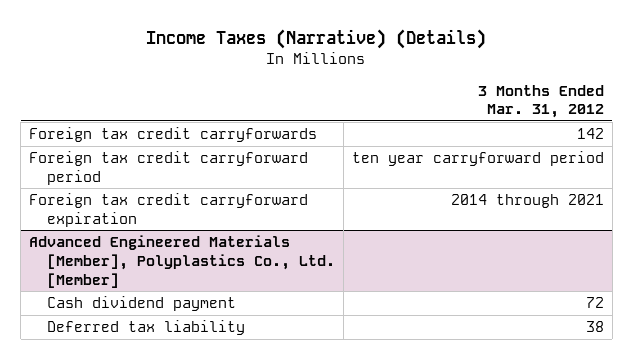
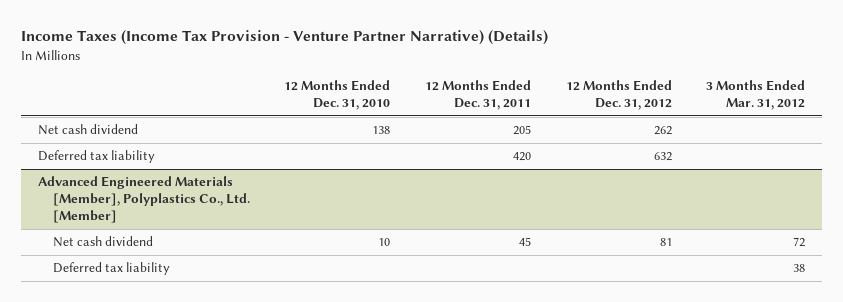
- Income Taxes (Narrative) (Details)
+ Income Taxes (Income Tax Provision - Venture Partner Narrative) (Details)
- | 3 Months Ended Mar. 31, 2012
+ | 12 Months Ended Dec. 31, 2010 | 12 Months Ended Dec. 31, 2011 | 12 Months Ended Dec. 31, 2012 | 3 Months Ended Mar. 31, 2012
- Foreign tax credit carryforwards | 142
- Foreign tax credit carryforward period | ten year carryforward period
- Foreign tax credit carryforward expiration | 2014 through 2021
+ Net cash dividend | 138 | 205 | 262 |
+ Deferred tax liability | | 420 | 632 |
@ Advanced Engineered Materials [Member], Polyplastics Co., Ltd. [Member]
- Cash dividend payment | 72
+ Net cash dividend | 10 | 45 | 81 | 72

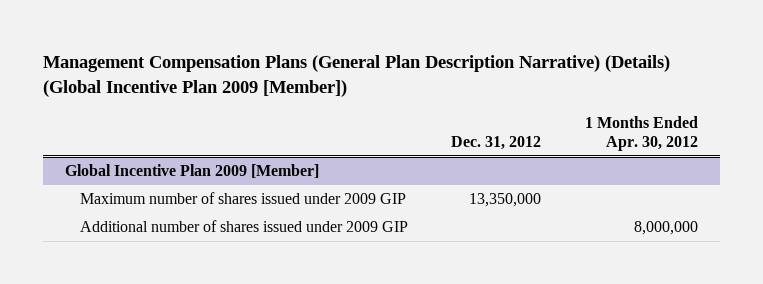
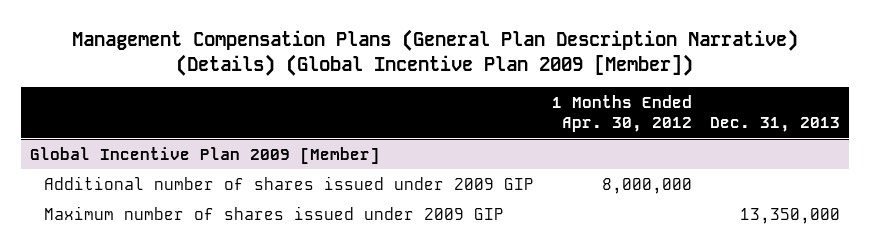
- | Dec. 31, 2012 | 1 Months Ended Apr. 30, 2012
+ | 1 Months Ended Apr. 30, 2012 | Dec. 31, 2013
@ Global Incentive Plan 2009 [Member]
moved down: Maximum number of shares issued under 2009 GIP | | 13,350,000

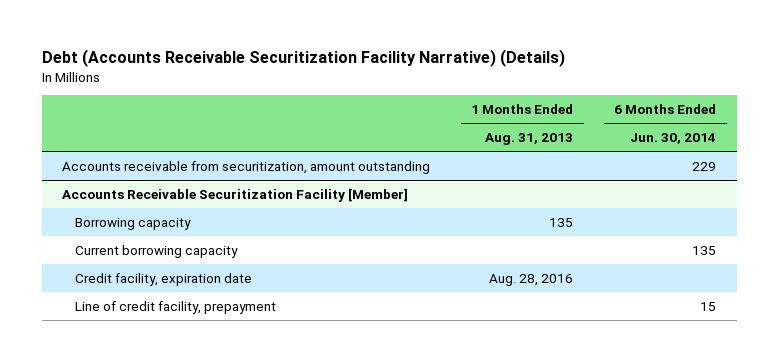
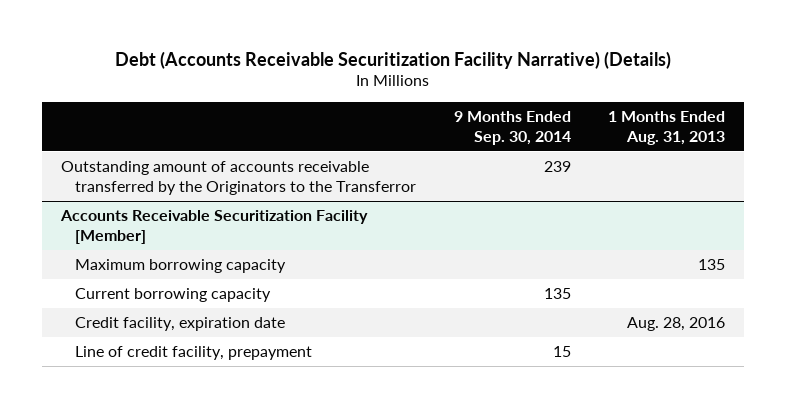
- | 1 Months Ended Aug. 31, 2013 | 6 Months Ended Jun. 30, 2014
+ | 9 Months Ended Sep. 30, 2014 | 1 Months Ended Aug. 31, 2013
- Accounts receivable from securitization, amount outstanding | | 229
+ Outstanding amount of accounts receivable transferred by the Originators to the Transferror | 239 |
@ Accounts Receivable Securitization Facility [Member]
- Borrowing capacity | 135 |
+ Maximum borrowing capacity | | 135

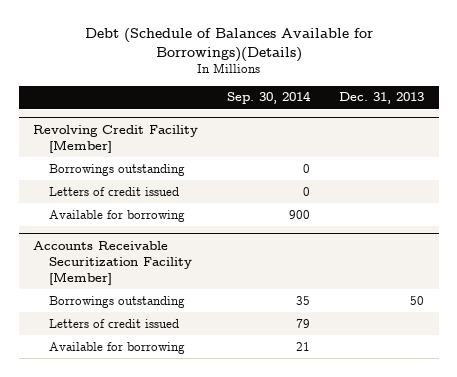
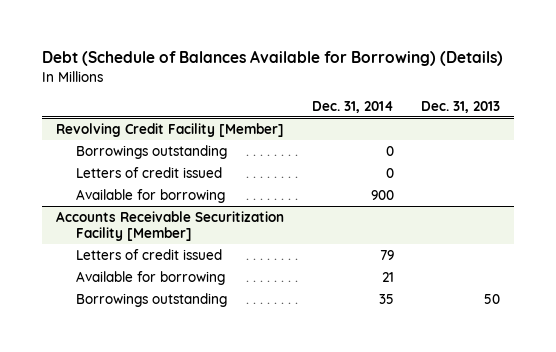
- Debt (Schedule of Balances Available for Borrowings)(Details)
+ Debt (Schedule of Balances Available for Borrowing) (Details)
- | Sep. 30, 2014 | Dec. 31, 2013
+ | Dec. 31, 2014 | Dec. 31, 2013
@ Accounts Receivable Securitization Facility [Member]
moved down: Borrowings outstanding | 35 | 50

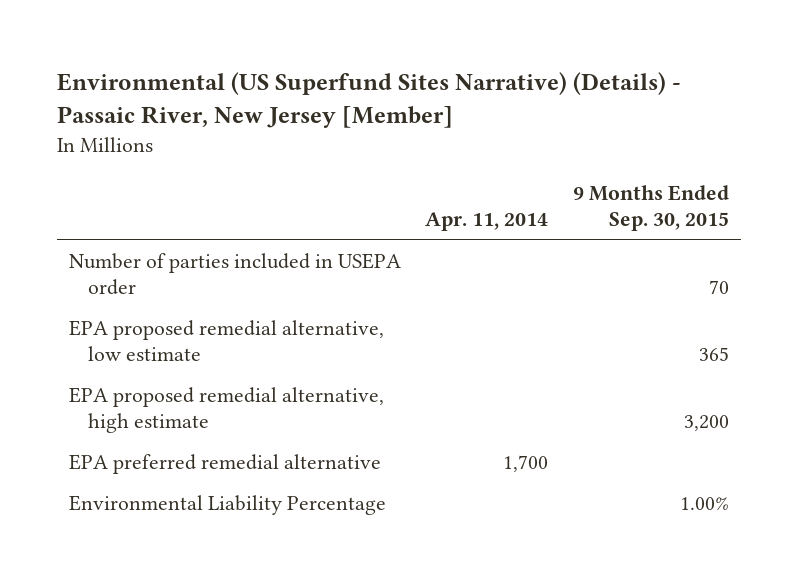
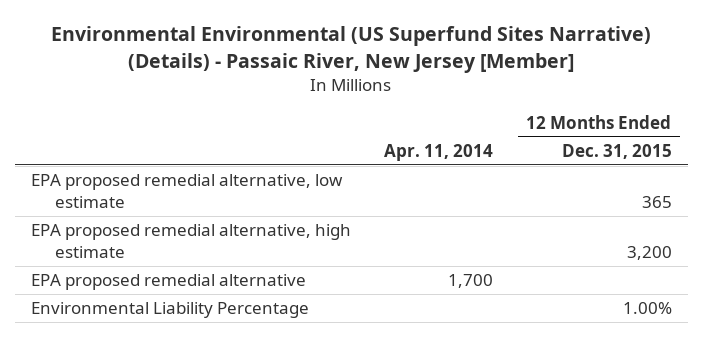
- Environmental (US Superfund Sites Narrative) (Details) - Passaic River, New Jersey [Member]
+ Environmental Environmental (US Superfund Sites Narrative) (Details) - Passaic River, New Jersey [Member]
- | Apr. 11, 2014 | 9 Months Ended Sep. 30, 2015
+ | Apr. 11, 2014 | 12 Months Ended Dec. 31, 2015
- Number of parties included in USEPA order | | 70
- EPA preferred remedial alternative | 1,700 |
+ EPA proposed remedial alternative | 1,700 |

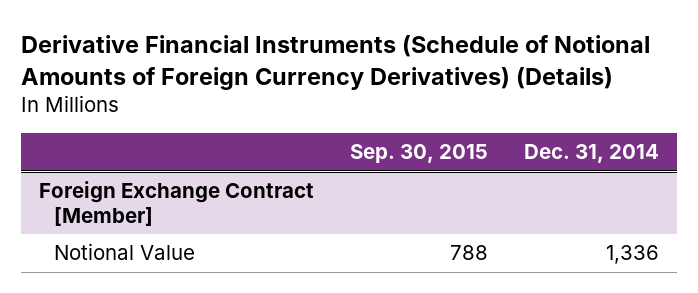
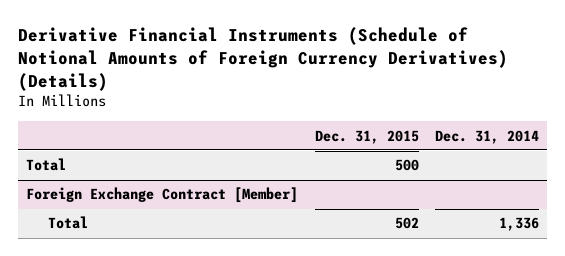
- | Sep. 30, 2015 | Dec. 31, 2014
+ | Dec. 31, 2015 | Dec. 31, 2014
+ Total | 500 |
@ Foreign Exchange Contract [Member]
- Notional Value | 788 | 1,336
+ Total | 502 | 1,336

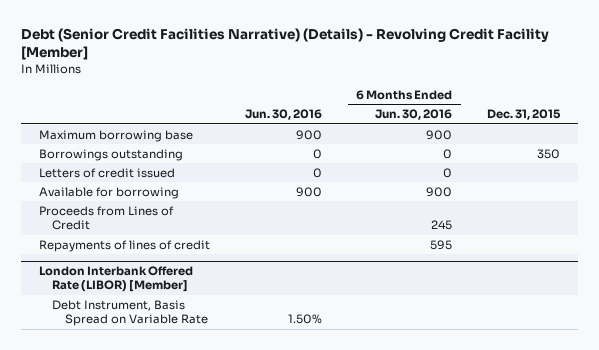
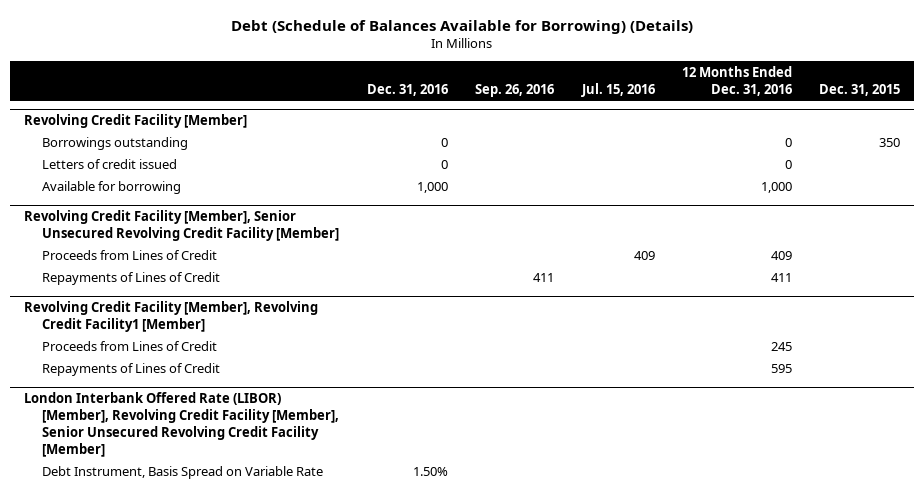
- Debt (Senior Credit Facilities Narrative) (Details) - Revolving Credit Facility [Member]
+ Debt (Schedule of Balances Available for Borrowing) (Details)
- | Jun. 30, 2016 | 6 Months Ended Jun. 30, 2016 | Dec. 31, 2015
+ | Dec. 31, 2016 | Sep. 26, 2016 | Jul. 15, 2016 | 12 Months Ended Dec. 31, 2016 | Dec. 31, 2015
- Maximum borrowing base | 900 | 900 |
+ Revolving Credit Facility [Member]
- Proceeds from Lines of Credit | | 245 |
- Repayments of lines of credit | | 595 |
- London Interbank Offered Rate (LIBOR) [Member]
+ Revolving Credit Facility [Member], Senior Unsecured Revolving Credit Facility [Member]
+ Proceeds from Lines of Credit | | | 409 | 409 |
+ Repayments of Lines of Credit | | 411 | | 411 |
+ Revolving Credit Facility [Member], Revolving Credit Facility1 [Member]
+ Proceeds from Lines of Credit | | | | 245 |
+ Repayments of Lines of Credit | | | | 595 |
+ London Interbank Offered Rate (LIBOR) [Member], Revolving Credit Facility [Member], Senior Unsecured Revolving Credit Facility [Member]

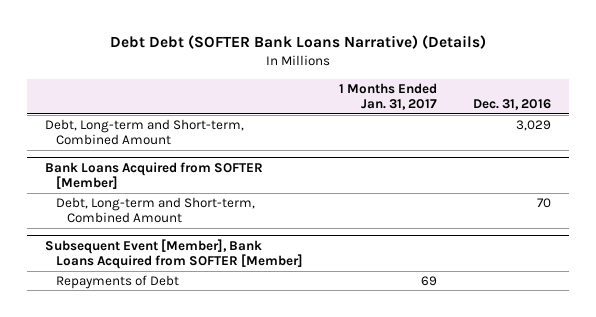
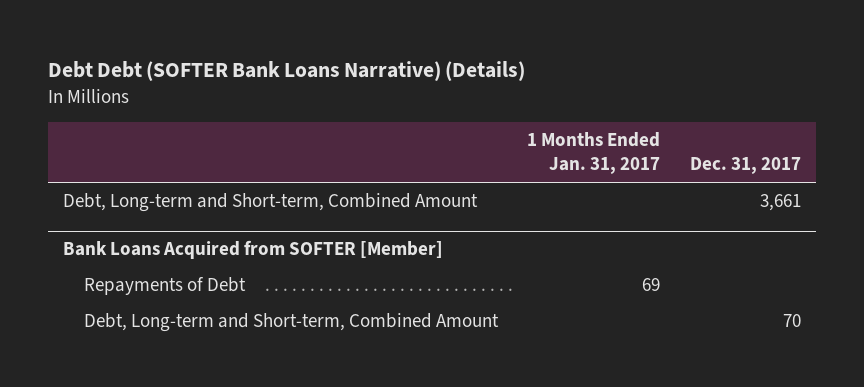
- | 1 Months Ended Jan. 31, 2017 | Dec. 31, 2016
+ | 1 Months Ended Jan. 31, 2017 | Dec. 31, 2017
@ Bank Loans Acquired from SOFTER [Member]
+ Repayments of Debt | 69 |
- Subsequent Event [Member], Bank Loans Acquired from SOFTER [Member]
- Repayments of Debt | 69 |

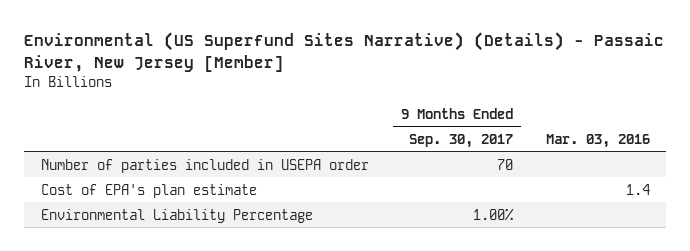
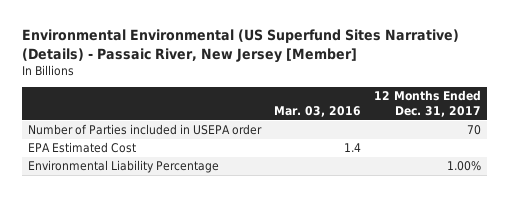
- Environmental (US Superfund Sites Narrative) (Details) - Passaic River, New Jersey [Member]
+ Environmental Environmental (US Superfund Sites Narrative) (Details) - Passaic River, New Jersey [Member]
- | 9 Months Ended Sep. 30, 2017 | Mar. 03, 2016
+ | Mar. 03, 2016 | 12 Months Ended Dec. 31, 2017
- Number of parties included in USEPA order | 70 |
- Cost of EPA's plan estimate | | 1.4
+ Number of Parties included in USEPA order | | 70
+ EPA Estimated Cost | 1.4 |

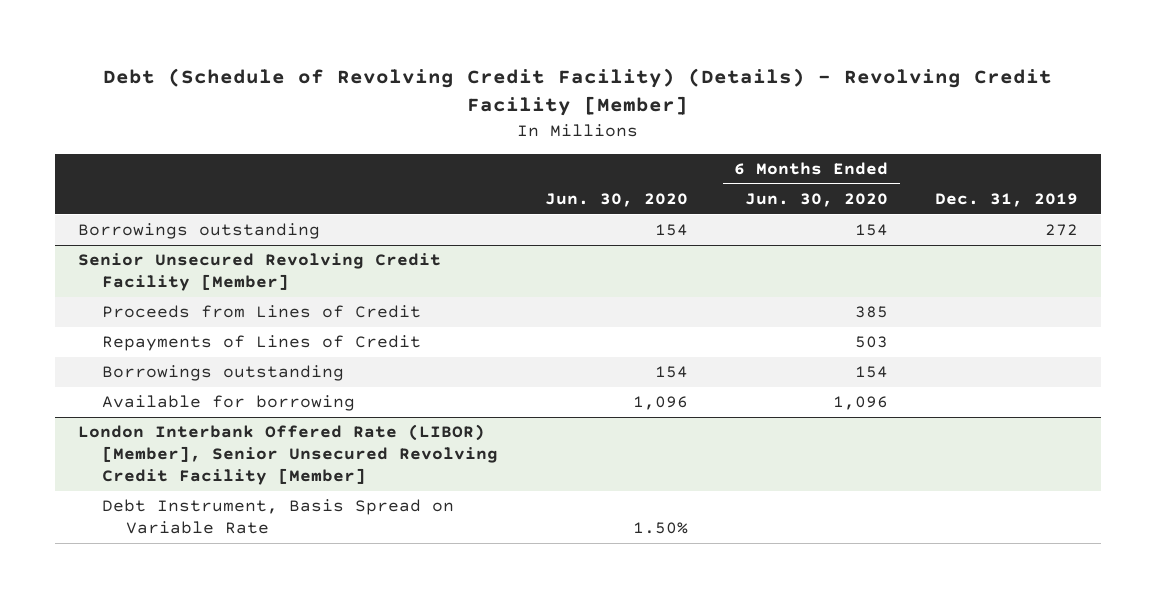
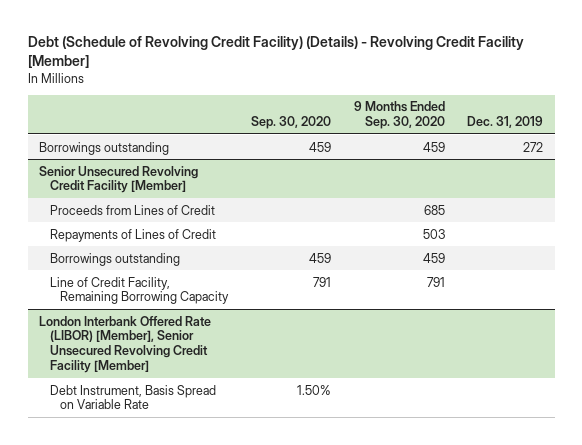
- | Jun. 30, 2020 | 6 Months Ended Jun. 30, 2020 | Dec. 31, 2019
+ | Sep. 30, 2020 | 9 Months Ended Sep. 30, 2020 | Dec. 31, 2019
@ Senior Unsecured Revolving Credit Facility [Member]
- Available for borrowing | 1,096 | 1,096 |
+ Line of Credit Facility, Remaining Borrowing Capacity | 791 | 791 |

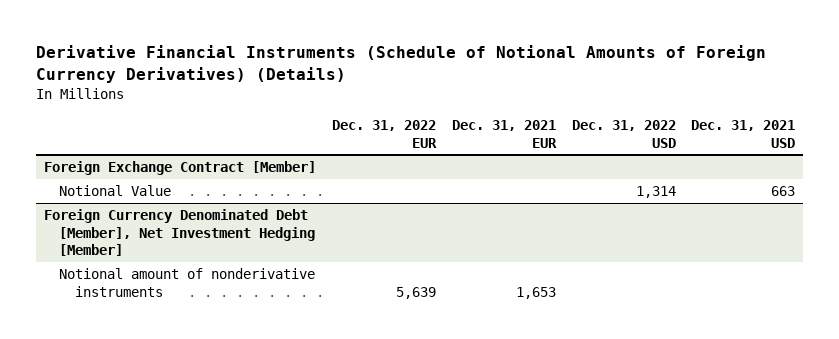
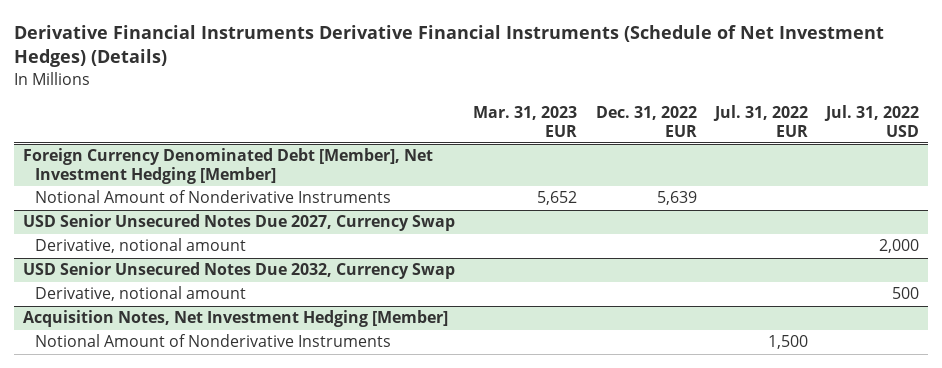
- Derivative Financial Instruments (Schedule of Notional Amounts of Foreign Currency Derivatives) (Details)
+ Derivative Financial Instruments Derivative Financial Instruments (Schedule of Net Investment Hedges) (Details)
- | Dec. 31, 2022 EUR | Dec. 31, 2021 EUR | Dec. 31, 2022 USD | Dec. 31, 2021 USD
+ | Mar. 31, 2023 EUR | Dec. 31, 2022 EUR | Jul. 31, 2022 EUR | Jul. 31, 2022 USD
- Foreign Exchange Contract [Member]
- Notional Value | | | 1,314 | 663
@ Foreign Currency Denominated Debt [Member], Net Investment Hedging [Member]
- Notional amount of nonderivative instruments | 5,639 | 1,653 | |
+ Notional Amount of Nonderivative Instruments | 5,652 | 5,639 | |
+ USD Senior Unsecured Notes Due 2027, Currency Swap
+ Derivative, notional amount | | | | 2,000
+ USD Senior Unsecured Notes Due 2032, Currency Swap
+ Derivative, notional amount | | | | 500
+ Acquisition Notes, Net Investment Hedging [Member]
+ Notional Amount of Nonderivative Instruments | | | 1,500 |

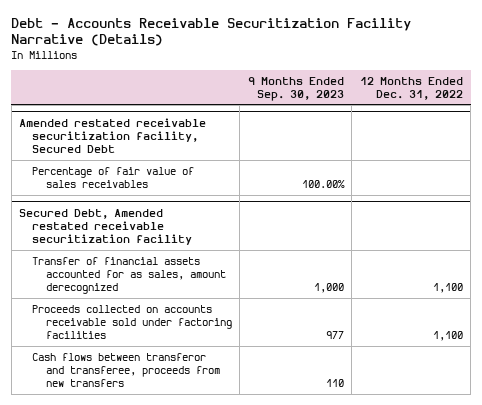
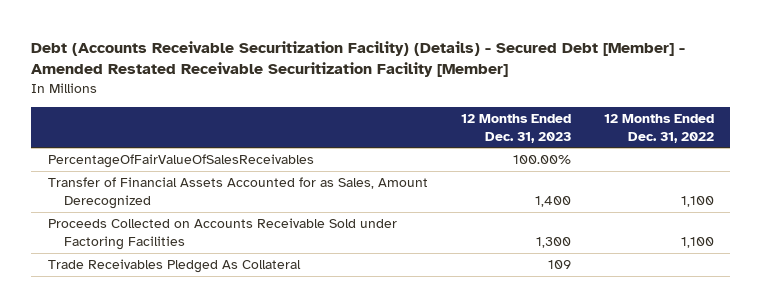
- Debt - Accounts Receivable Securitization Facility Narrative (Details)
+ Debt (Accounts Receivable Securitization Facility) (Details) - Secured Debt [Member] - Amended Restated Receivable Securitization Facility [Member]
- | 9 Months Ended Sep. 30, 2023 | 12 Months Ended Dec. 31, 2022
+ | 12 Months Ended Dec. 31, 2023 | 12 Months Ended Dec. 31, 2022
- Amended restated receivable securitization facility, Secured Debt
- Percentage of fair value of sales receivables | 100.00% |
- Secured Debt, Amended restated receivable securitization facility
- Transfer of financial assets accounted for as sales, amount derecognized | 1,000 | 1,100
- Proceeds collected on accounts receivable sold under factoring facilities | 977 | 1,100
- Cash flows between transferor and transferee, proceeds from new transfers | 110 |
+ PercentageOfFairValueOfSalesReceivables | 100.00% |
+ Transfer of Financial Assets Accounted for as Sales, Amount Derecognized | 1,400 | 1,100
+ Proceeds Collected on Accounts Receivable Sold under Factoring Facilities | 1,300 | 1,100
+ Trade Receivables Pledged As Collateral | 109 |

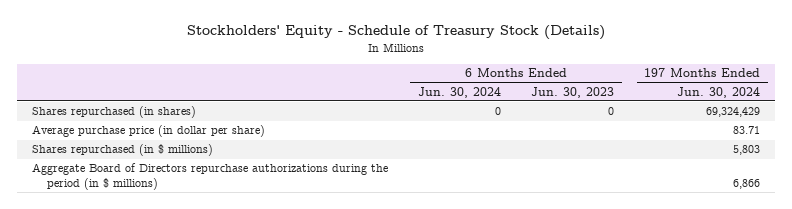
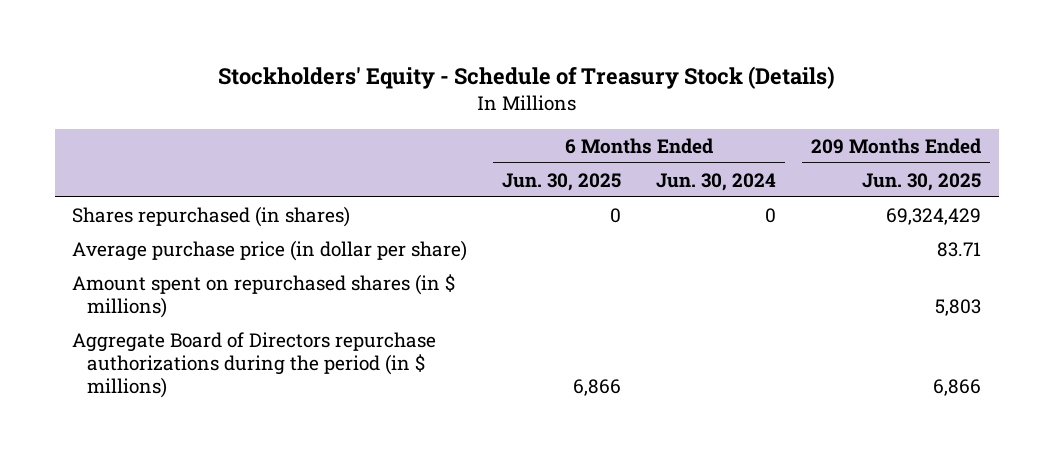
- | 6 Months Ended Jun. 30, 2024 | 6 Months Ended Jun. 30, 2023 | 197 Months Ended Jun. 30, 2024
+ | 6 Months Ended Jun. 30, 2025 | 6 Months Ended Jun. 30, 2024 | 209 Months Ended Jun. 30, 2025
- Shares repurchased (in $ millions) | | | 5,803
+ Amount spent on repurchased shares (in $ millions) | | | 5,803

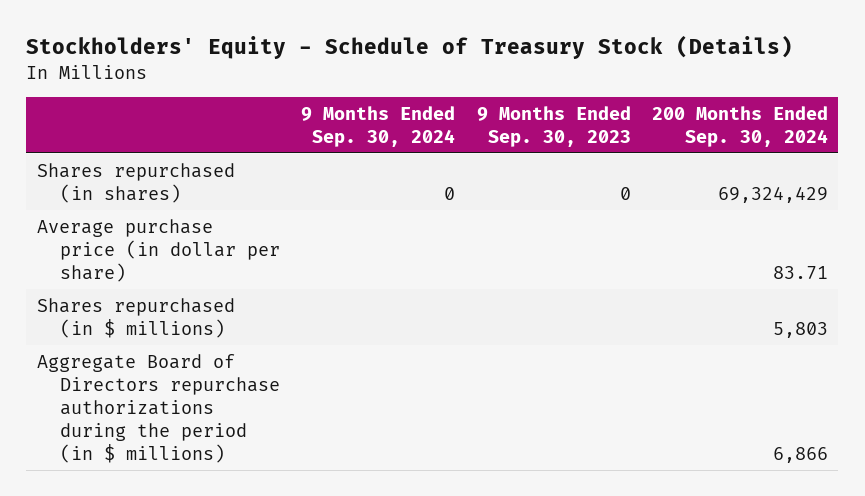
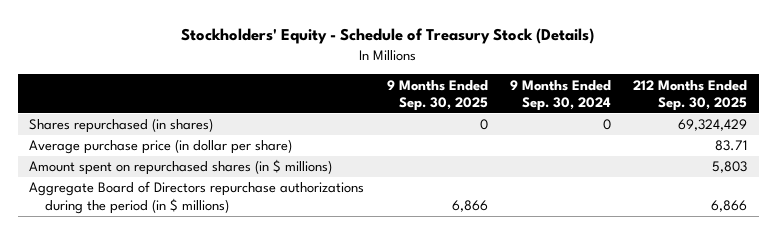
- | 9 Months Ended Sep. 30, 2024 | 9 Months Ended Sep. 30, 2023 | 200 Months Ended Sep. 30, 2024
+ | 9 Months Ended Sep. 30, 2025 | 9 Months Ended Sep. 30, 2024 | 212 Months Ended Sep. 30, 2025
- Shares repurchased (in $ millions) | | | 5,803
+ Amount spent on repurchased shares (in $ millions) | | | 5,803

